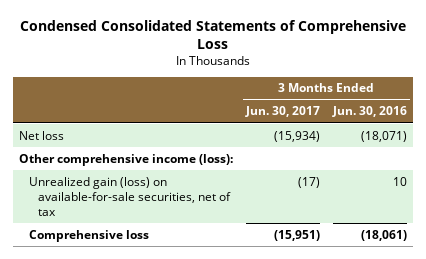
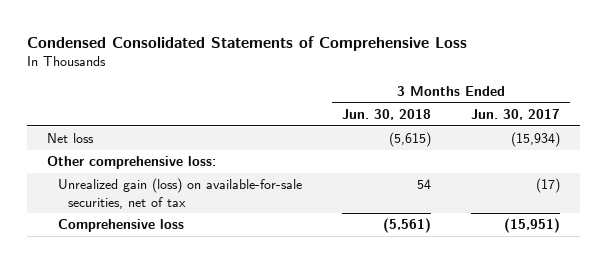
- | 3 Months Ended Jun. 30, 2017 | 3 Months Ended Jun. 30, 2016
+ | 3 Months Ended Jun. 30, 2018 | 3 Months Ended Jun. 30, 2017
- Other comprehensive income (loss):
+ Other comprehensive loss:

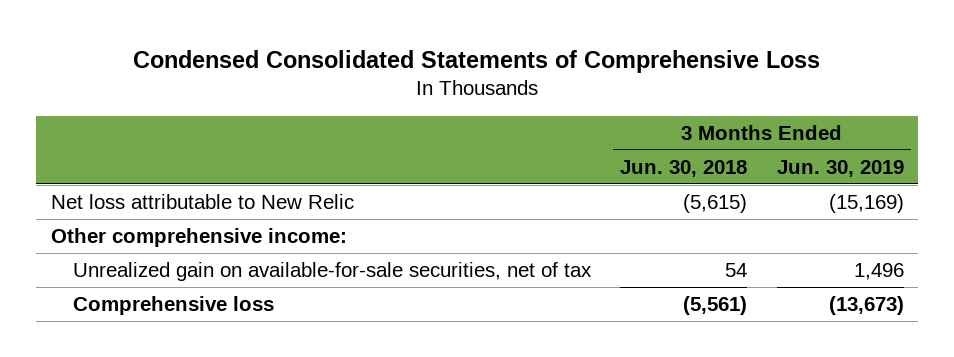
- | 3 Months Ended Jun. 30, 2018 | 3 Months Ended Jun. 30, 2017
+ | 3 Months Ended Jun. 30, 2018 | 3 Months Ended Jun. 30, 2019
- Net loss | (5,615) | (15,934)
- Other comprehensive loss:
- Unrealized gain (loss) on available-for-sale securities, net of tax | 54 | (17)
+ Net loss attributable to New Relic | (5,615) | (15,169)
+ Other comprehensive income:
+ Unrealized gain on available-for-sale securities, net of tax | 54 | 1,496

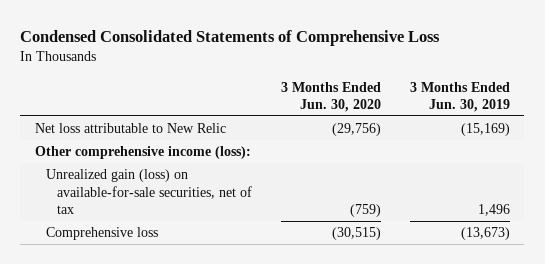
- | 3 Months Ended Jun. 30, 2018 | 3 Months Ended Jun. 30, 2019
+ | 3 Months Ended Jun. 30, 2020 | 3 Months Ended Jun. 30, 2019
- Other comprehensive income:
- Unrealized gain on available-for-sale securities, net of tax | 54 | 1,496
+ Other comprehensive income (loss):
+ Unrealized gain (loss) on available-for-sale securities, net of tax | (759) | 1,496

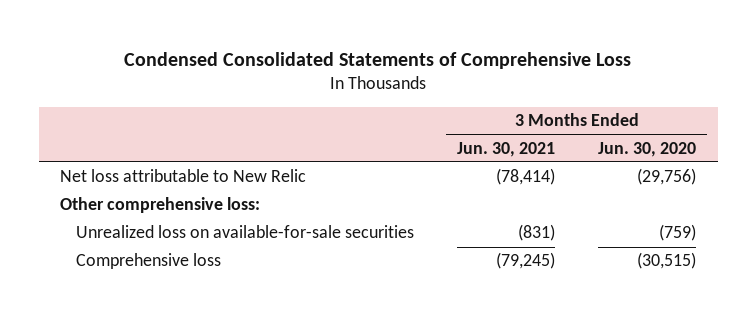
- | 3 Months Ended Jun. 30, 2020 | 3 Months Ended Jun. 30, 2019
+ | 3 Months Ended Jun. 30, 2021 | 3 Months Ended Jun. 30, 2020
- Other comprehensive income (loss):
- Unrealized gain (loss) on available-for-sale securities, net of tax | (759) | 1,496
+ Other comprehensive loss:
+ Unrealized loss on available-for-sale securities | (831) | (759)

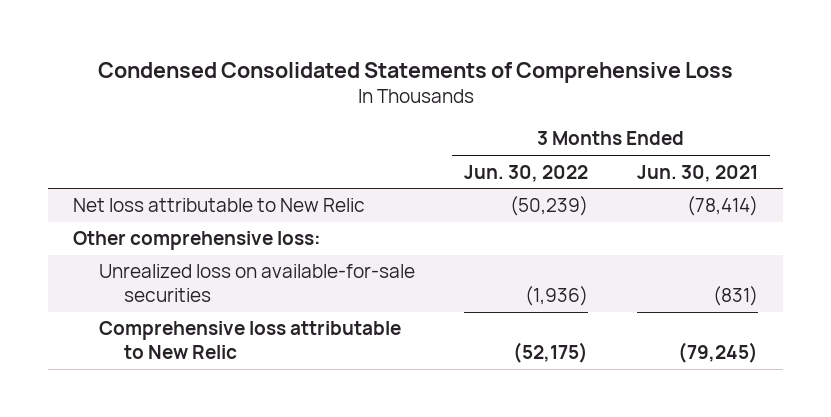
- | 3 Months Ended Jun. 30, 2021 | 3 Months Ended Jun. 30, 2020
+ | 3 Months Ended Jun. 30, 2022 | 3 Months Ended Jun. 30, 2021
- Comprehensive loss | (79,245) | (30,515)
+ Comprehensive loss attributable to New Relic | (52,175) | (79,245)

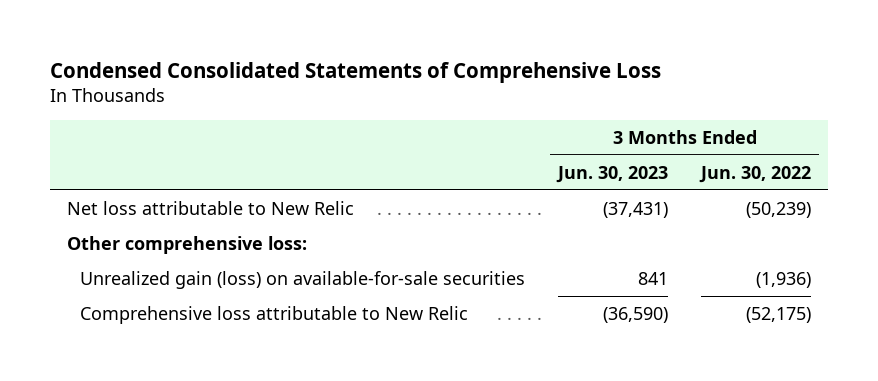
- | 3 Months Ended Jun. 30, 2022 | 3 Months Ended Jun. 30, 2021
+ | 3 Months Ended Jun. 30, 2023 | 3 Months Ended Jun. 30, 2022
- Unrealized loss on available-for-sale securities | (1,936) | (831)
+ Unrealized gain (loss) on available-for-sale securities | 841 | (1,936)

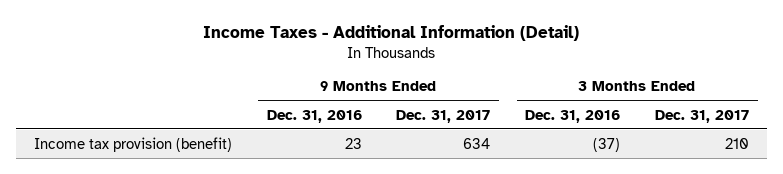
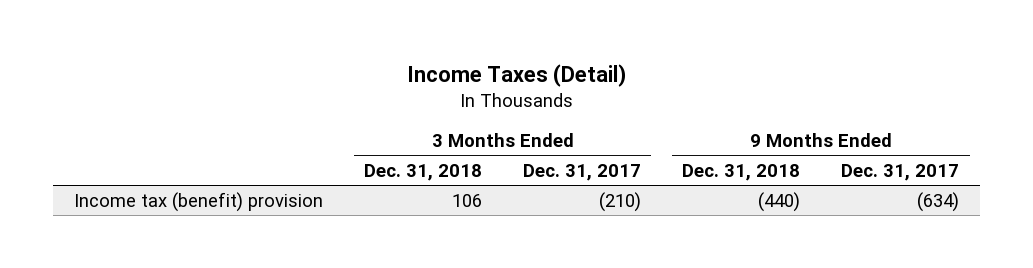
- Income Taxes - Additional Information (Detail)
+ Income Taxes (Detail)
- | 9 Months Ended Dec. 31, 2016 | 9 Months Ended Dec. 31, 2017 | 3 Months Ended Dec. 31, 2016 | 3 Months Ended Dec. 31, 2017
+ | 3 Months Ended Dec. 31, 2018 | 3 Months Ended Dec. 31, 2017 | 9 Months Ended Dec. 31, 2018 | 9 Months Ended Dec. 31, 2017
- Income tax provision (benefit) | 23 | 634 | (37) | 210
+ Income tax (benefit) provision | 106 | (210) | (440) | (634)

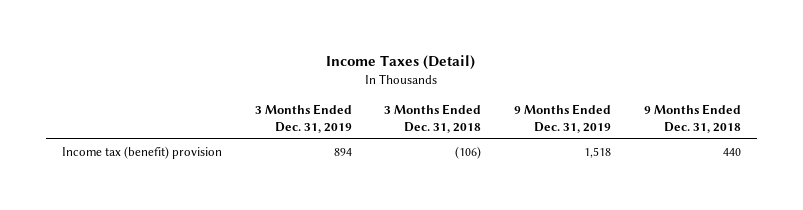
- | 3 Months Ended Dec. 31, 2018 | 3 Months Ended Dec. 31, 2017 | 9 Months Ended Dec. 31, 2018 | 9 Months Ended Dec. 31, 2017
+ | 3 Months Ended Dec. 31, 2019 | 3 Months Ended Dec. 31, 2018 | 9 Months Ended Dec. 31, 2019 | 9 Months Ended Dec. 31, 2018
- Income tax (benefit) provision | 106 | (210) | (440) | (634)
+ Income tax (benefit) provision | 894 | (106) | 1,518 | 440

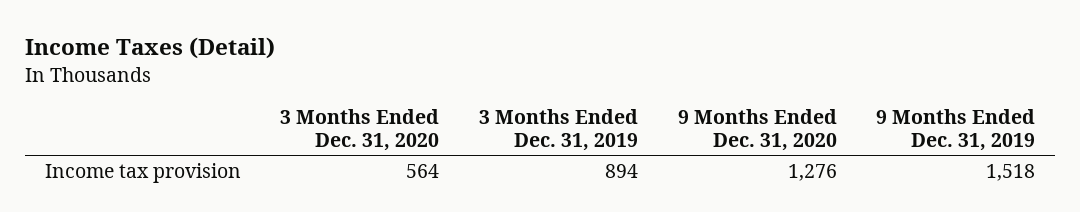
- | 3 Months Ended Dec. 31, 2019 | 3 Months Ended Dec. 31, 2018 | 9 Months Ended Dec. 31, 2019 | 9 Months Ended Dec. 31, 2018
+ | 3 Months Ended Dec. 31, 2020 | 3 Months Ended Dec. 31, 2019 | 9 Months Ended Dec. 31, 2020 | 9 Months Ended Dec. 31, 2019
- Income tax (benefit) provision | 894 | (106) | 1,518 | 440
+ Income tax provision | 564 | 894 | 1,276 | 1,518

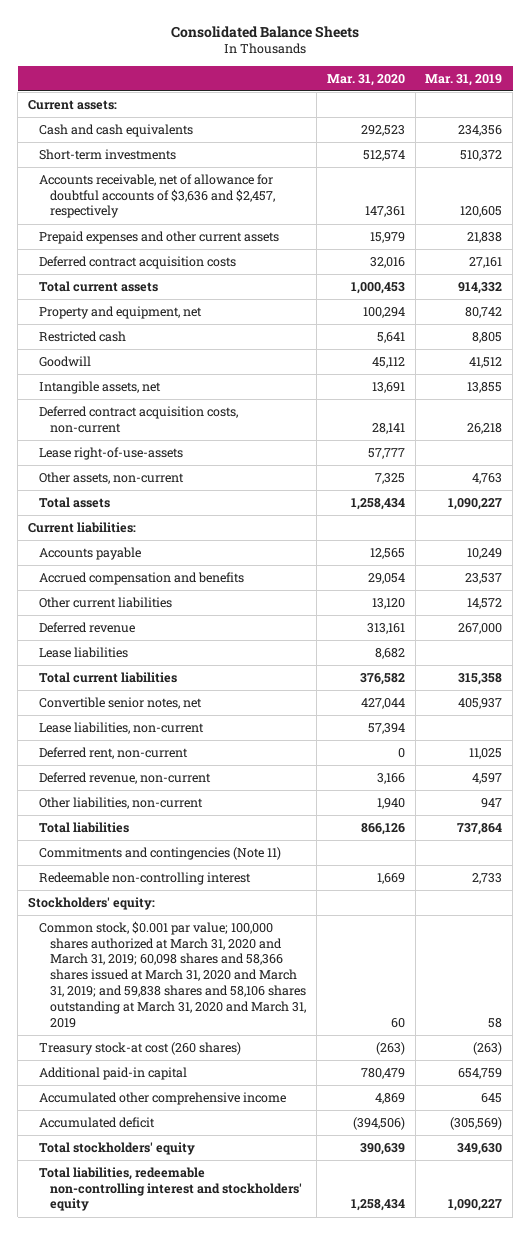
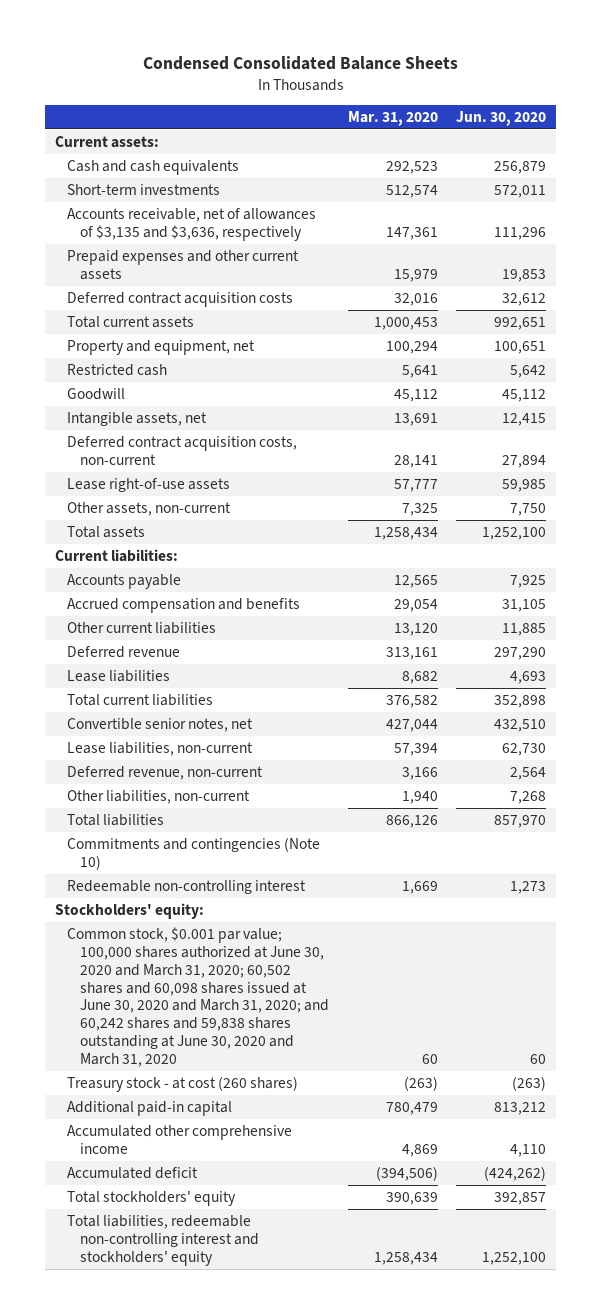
- Consolidated Balance Sheets
+ Condensed Consolidated Balance Sheets
- | Mar. 31, 2020 | Mar. 31, 2019
+ | Mar. 31, 2020 | Jun. 30, 2020
- Accounts receivable, net of allowance for doubtful accounts of $3,636 and $2,457, respectively | 147,361 | 120,605
+ Accounts receivable, net of allowances of $3,135 and $3,636, respectively | 147,361 | 111,296
- Lease right-of-use-assets | 57,777 |
+ Lease right-of-use assets | 57,777 | 59,985
- Deferred rent, non-current | 0 | 11,025
- Commitments and contingencies (Note 11)
+ Commitments and contingencies (Note 10)
- Common stock, $0.001 par value; 100,000 shares authorized at March 31, 2020 and March 31, 2019; 60,098 shares and 58,366 shares issued at March 31, 2020 and March 31, 2019; and 59,838 shares and 58,106 shares outstanding at March 31, 2020 and March 31, 2019 | 60 | 58
- Treasury stock-at cost (260 shares) | (263) | (263)
+ Common stock, $0.001 par value; 100,000 shares authorized at June 30, 2020 and March 31, 2020; 60,502 shares and 60,098 shares issued at June 30, 2020 and March 31, 2020; and 60,242 shares and 59,838 shares outstanding at June 30, 2020 and March 31, 2020 | 60 | 60
+ Treasury stock - at cost (260 shares) | (263) | (263)

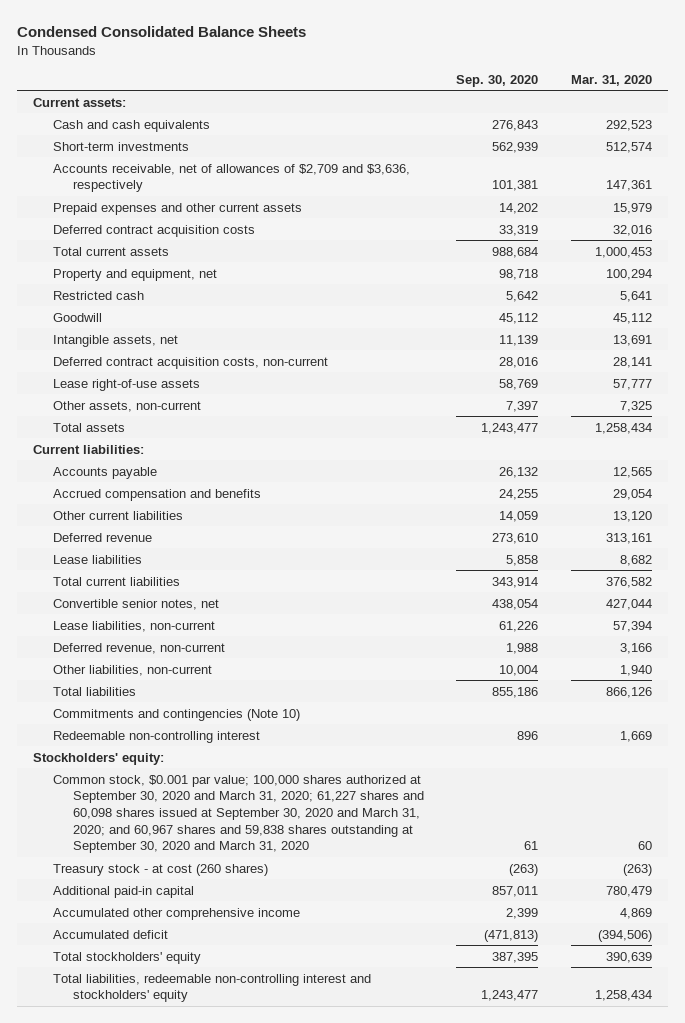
- | Mar. 31, 2020 | Jun. 30, 2020
+ | Sep. 30, 2020 | Mar. 31, 2020
- Accounts receivable, net of allowances of $3,135 and $3,636, respectively | 147,361 | 111,296
+ Accounts receivable, net of allowances of $2,709 and $3,636, respectively | 101,381 | 147,361
- Common stock, $0.001 par value; 100,000 shares authorized at June 30, 2020 and March 31, 2020; 60,502 shares and 60,098 shares issued at June 30, 2020 and March 31, 2020; and 60,242 shares and 59,838 shares outstanding at June 30, 2020 and March 31, 2020 | 60 | 60
+ Common stock, $0.001 par value; 100,000 shares authorized at September 30, 2020 and March 31, 2020; 61,227 shares and 60,098 shares issued at September 30, 2020 and March 31, 2020; and 60,967 shares and 59,838 shares outstanding at September 30, 2020 and March 31, 2020 | 61 | 60

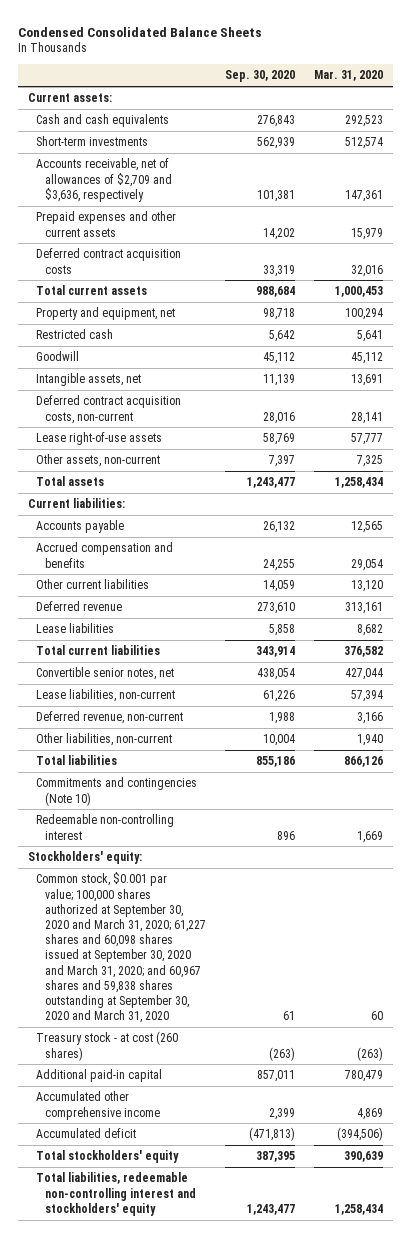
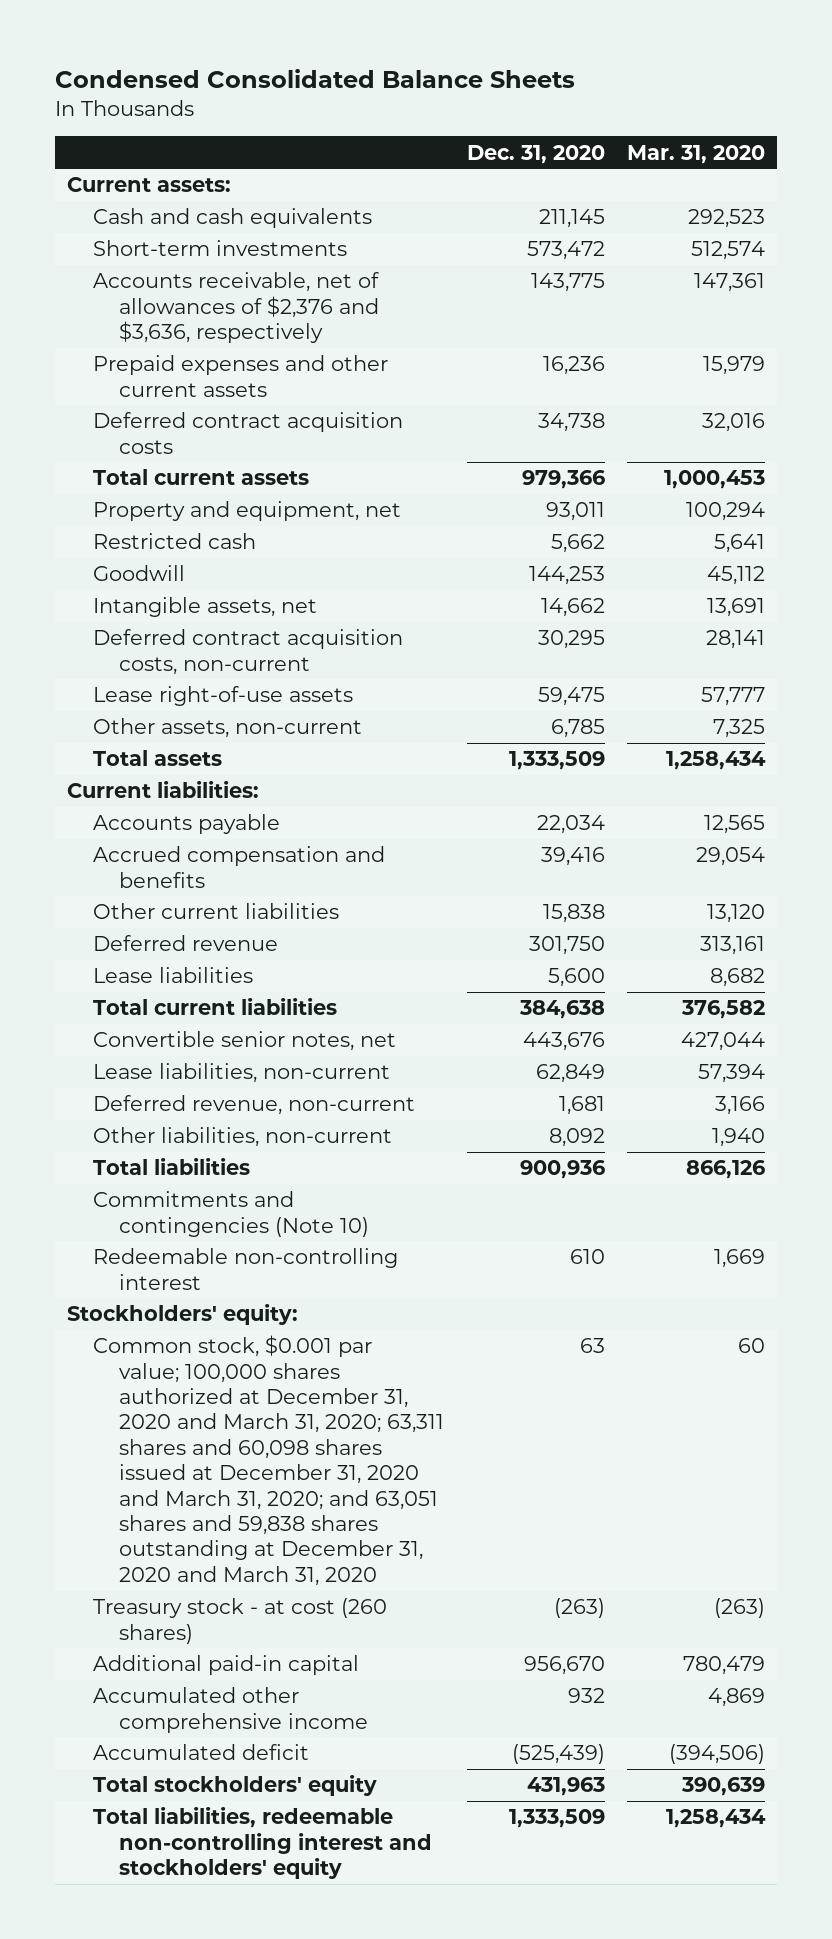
- | Sep. 30, 2020 | Mar. 31, 2020
+ | Dec. 31, 2020 | Mar. 31, 2020
- Accounts receivable, net of allowances of $2,709 and $3,636, respectively | 101,381 | 147,361
+ Accounts receivable, net of allowances of $2,376 and $3,636, respectively | 143,775 | 147,361
- Common stock, $0.001 par value; 100,000 shares authorized at September 30, 2020 and March 31, 2020; 61,227 shares and 60,098 shares issued at September 30, 2020 and March 31, 2020; and 60,967 shares and 59,838 shares outstanding at September 30, 2020 and March 31, 2020 | 61 | 60
+ Common stock, $0.001 par value; 100,000 shares authorized at December 31, 2020 and March 31, 2020; 63,311 shares and 60,098 shares issued at December 31, 2020 and March 31, 2020; and 63,051 shares and 59,838 shares outstanding at December 31, 2020 and March 31, 2020 | 63 | 60

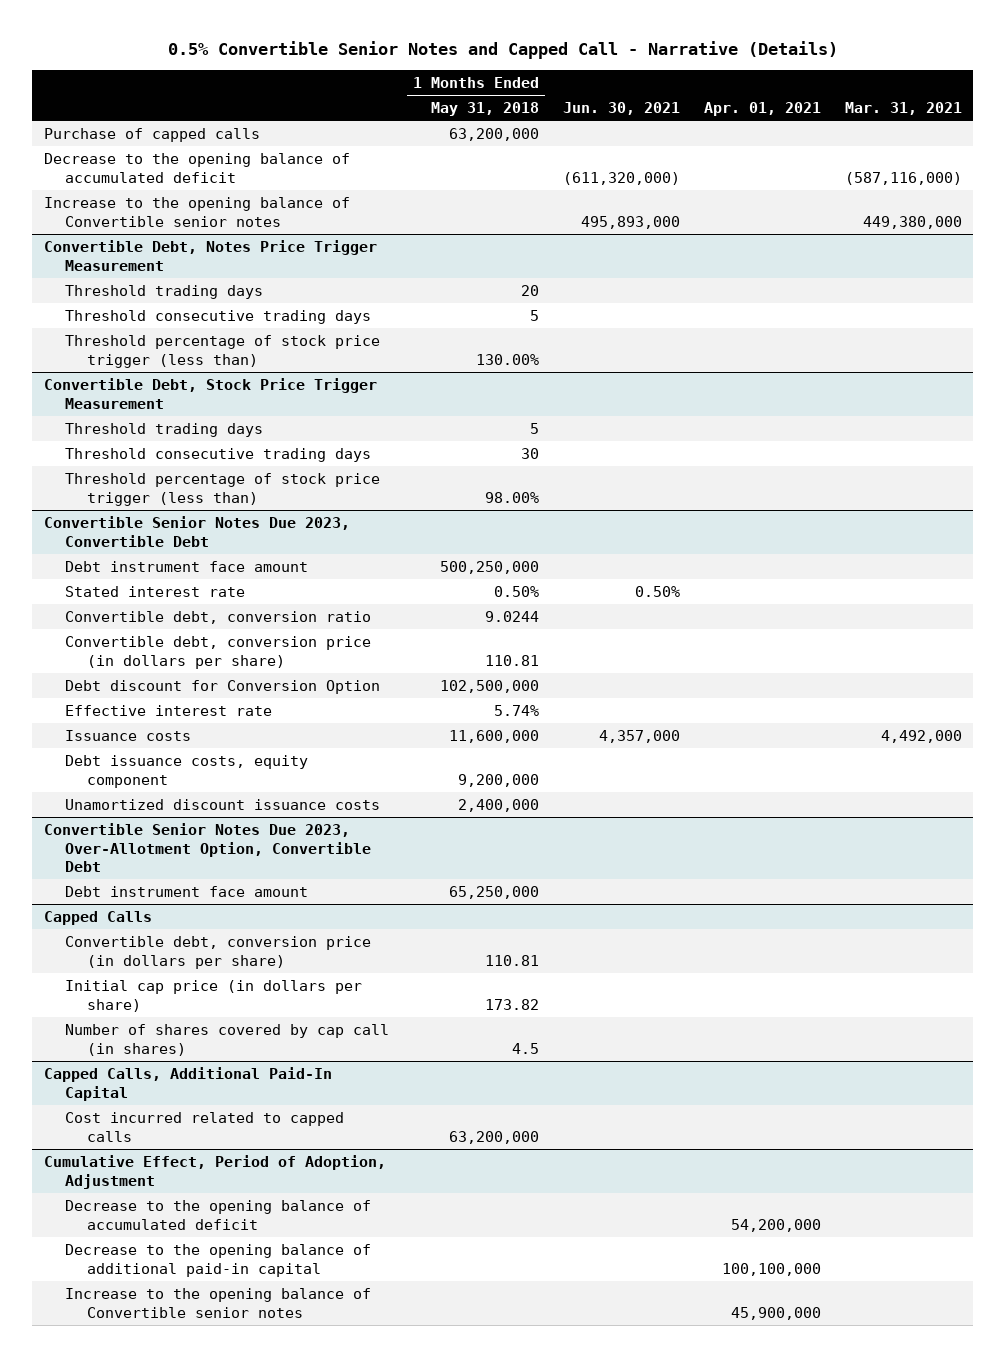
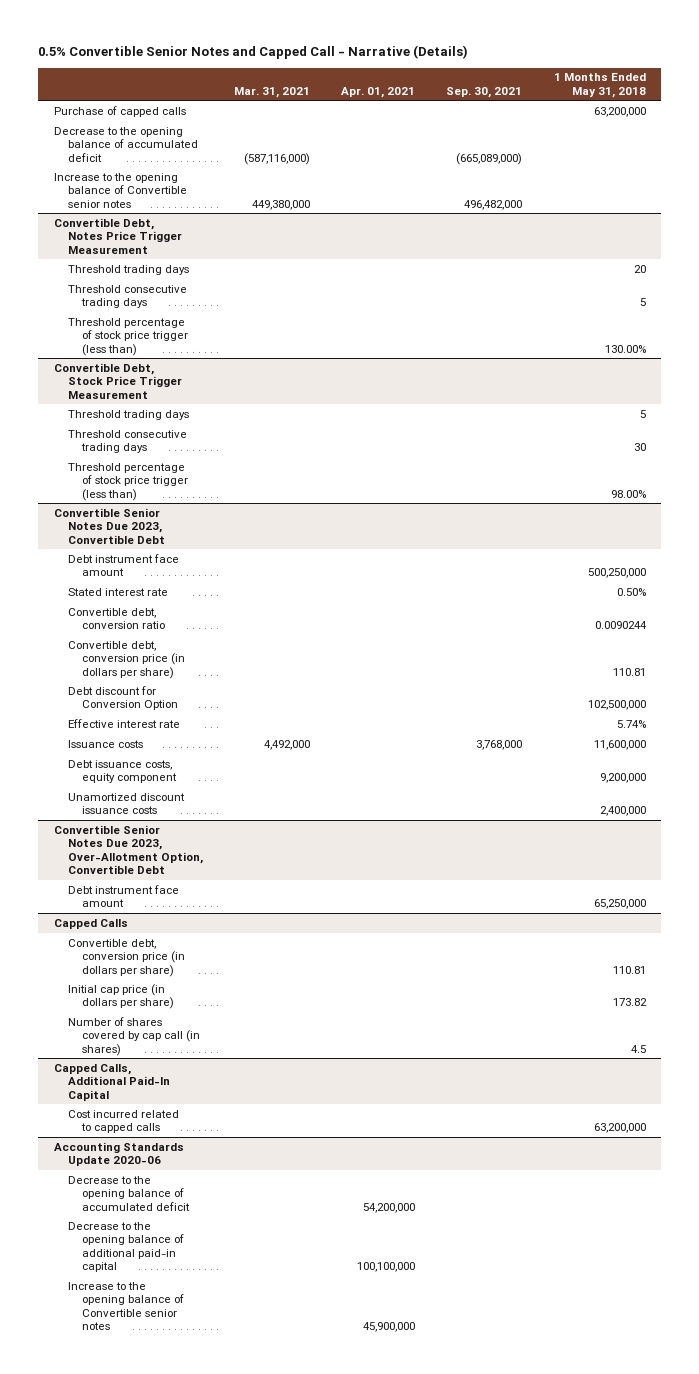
- | 1 Months Ended May 31, 2018 | Jun. 30, 2021 | Apr. 01, 2021 | Mar. 31, 2021
+ | Mar. 31, 2021 | Apr. 01, 2021 | Sep. 30, 2021 | 1 Months Ended May 31, 2018
@ Convertible Senior Notes Due 2023, Convertible Debt
- Convertible debt, conversion ratio | 9.0244 | | |
+ Convertible debt, conversion ratio | | | | 0.0090244
- Cumulative Effect, Period of Adoption, Adjustment
+ Accounting Standards Update 2020-06

